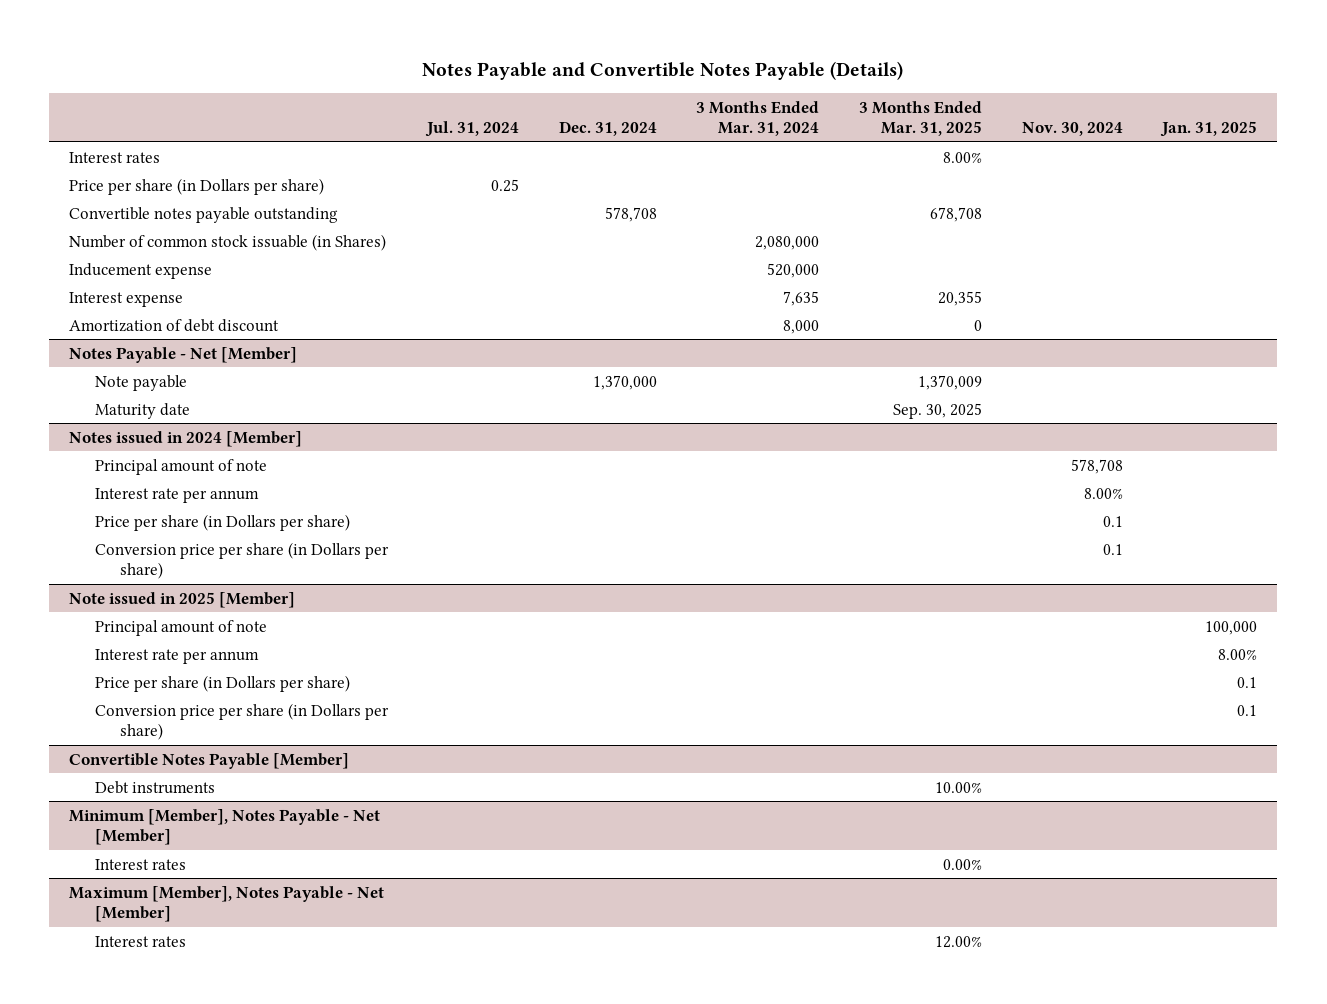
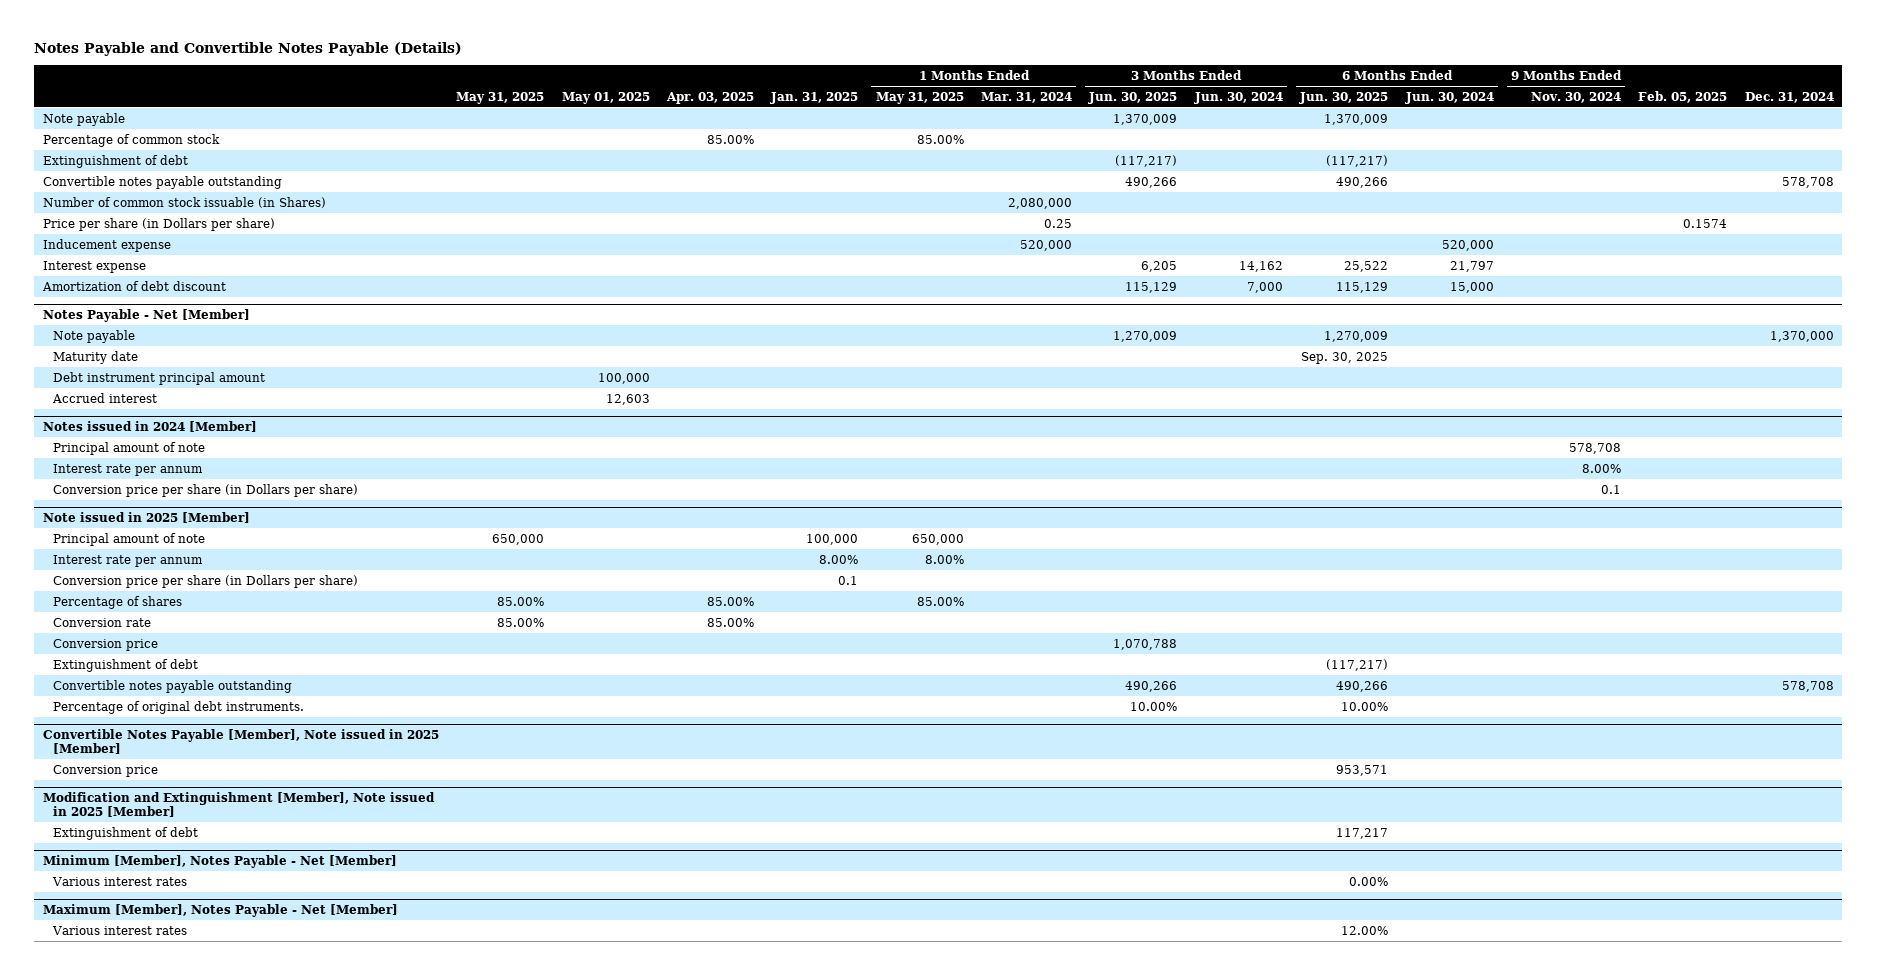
- | Jul. 31, 2024 | Dec. 31, 2024 | 3 Months Ended Mar. 31, 2024 | 3 Months Ended Mar. 31, 2025 | Nov. 30, 2024 | Jan. 31, 2025
+ | May 31, 2025 | May 01, 2025 | Apr. 03, 2025 | Jan. 31, 2025 | 1 Months Ended May 31, 2025 | 1 Months Ended Mar. 31, 2024 | 3 Months Ended Jun. 30, 2025 | 3 Months Ended Jun. 30, 2024 | 6 Months Ended Jun. 30, 2025 | 6 Months Ended Jun. 30, 2024 | 9 Months Ended Nov. 30, 2024 | Feb. 05, 2025 | Dec. 31, 2024
- Interest rates | | | | 8.00% | |
+ Note payable | | | | | | | 1,370,009 | | 1,370,009 | | | |
+ Percentage of common stock | | | 85.00% | | 85.00% | | | | | | | |
+ Extinguishment of debt | | | | | | | (117,217) | | (117,217) | | | |
moved down: Price per share (in Dollars per share) | | | | | | 0.25 | | | | | | 0.1574 |
@ Notes Payable - Net [Member]
+ Debt instrument principal amount | | 100,000 | | | | | | | | | | |
+ Accrued interest | | 12,603 | | | | | | | | | | |
@ Notes issued in 2024 [Member]
- Price per share (in Dollars per share) | | | | | 0.1 |
@ Note issued in 2025 [Member]
- Price per share (in Dollars per share) | | | | | | 0.1
- Convertible Notes Payable [Member]
- Debt instruments | | | | 10.00% | |
@ Note issued in 2025 [Member]
+ Percentage of shares | 85.00% | | 85.00% | | 85.00% | | | | | | | |
+ Conversion rate | 85.00% | | 85.00% | | | | | | | | | |
+ Conversion price | | | | | | | 1,070,788 | | | | | |
+ Extinguishment of debt | | | | | | | | | (117,217) | | | |
+ Convertible notes payable outstanding | | | | | | | 490,266 | | 490,266 | | | | 578,708
+ Percentage of original debt instruments. | | | | | | | 10.00% | | 10.00% | | | |
+ Convertible Notes Payable [Member], Note issued in 2025 [Member]
+ Conversion price | | | | | | | | | 953,571 | | | |
+ Modification and Extinguishment [Member], Note issued in 2025 [Member]
+ Extinguishment of debt | | | | | | | | | 117,217 | | | |
@ Minimum [Member], Notes Payable - Net [Member]
- Interest rates | | | | 0.00% | |
+ Various interest rates | | | | | | | | | 0.00% | | | |
@ Maximum [Member], Notes Payable - Net [Member]
- Interest rates | | | | 12.00% | |
+ Various interest rates | | | | | | | | | 12.00% | | | |

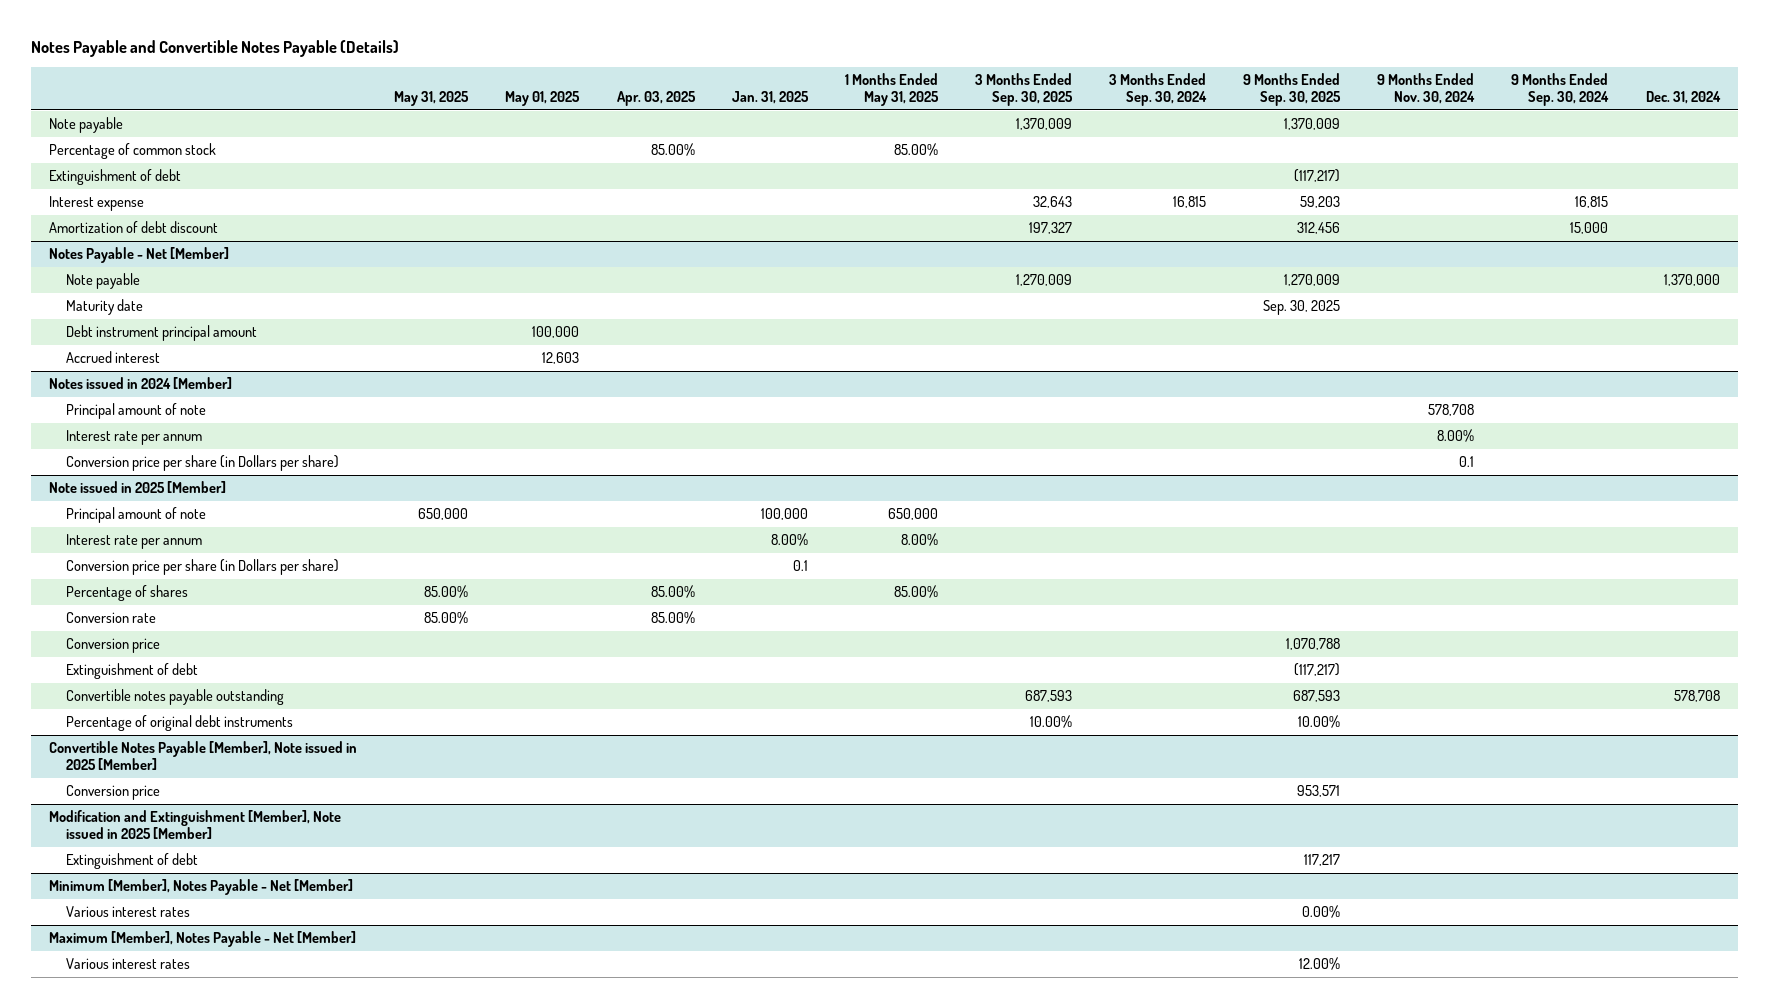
- | May 31, 2025 | May 01, 2025 | Apr. 03, 2025 | Jan. 31, 2025 | 1 Months Ended May 31, 2025 | 1 Months Ended Mar. 31, 2024 | 3 Months Ended Jun. 30, 2025 | 3 Months Ended Jun. 30, 2024 | 6 Months Ended Jun. 30, 2025 | 6 Months Ended Jun. 30, 2024 | 9 Months Ended Nov. 30, 2024 | Feb. 05, 2025 | Dec. 31, 2024
+ | May 31, 2025 | May 01, 2025 | Apr. 03, 2025 | Jan. 31, 2025 | 1 Months Ended May 31, 2025 | 3 Months Ended Sep. 30, 2025 | 3 Months Ended Sep. 30, 2024 | 9 Months Ended Sep. 30, 2025 | 9 Months Ended Nov. 30, 2024 | 9 Months Ended Sep. 30, 2024 | Dec. 31, 2024
- Convertible notes payable outstanding | | | | | | | 490,266 | | 490,266 | | | | 578,708
- Number of common stock issuable (in Shares) | | | | | | 2,080,000 | | | | | | |
- Price per share (in Dollars per share) | | | | | | 0.25 | | | | | | 0.1574 |
- Inducement expense | | | | | | 520,000 | | | | 520,000 | | |
@ Note issued in 2025 [Member]
- Percentage of original debt instruments. | | | | | | | 10.00% | | 10.00% | | | |
+ Percentage of original debt instruments | | | | | | 10.00% | | 10.00% | | |

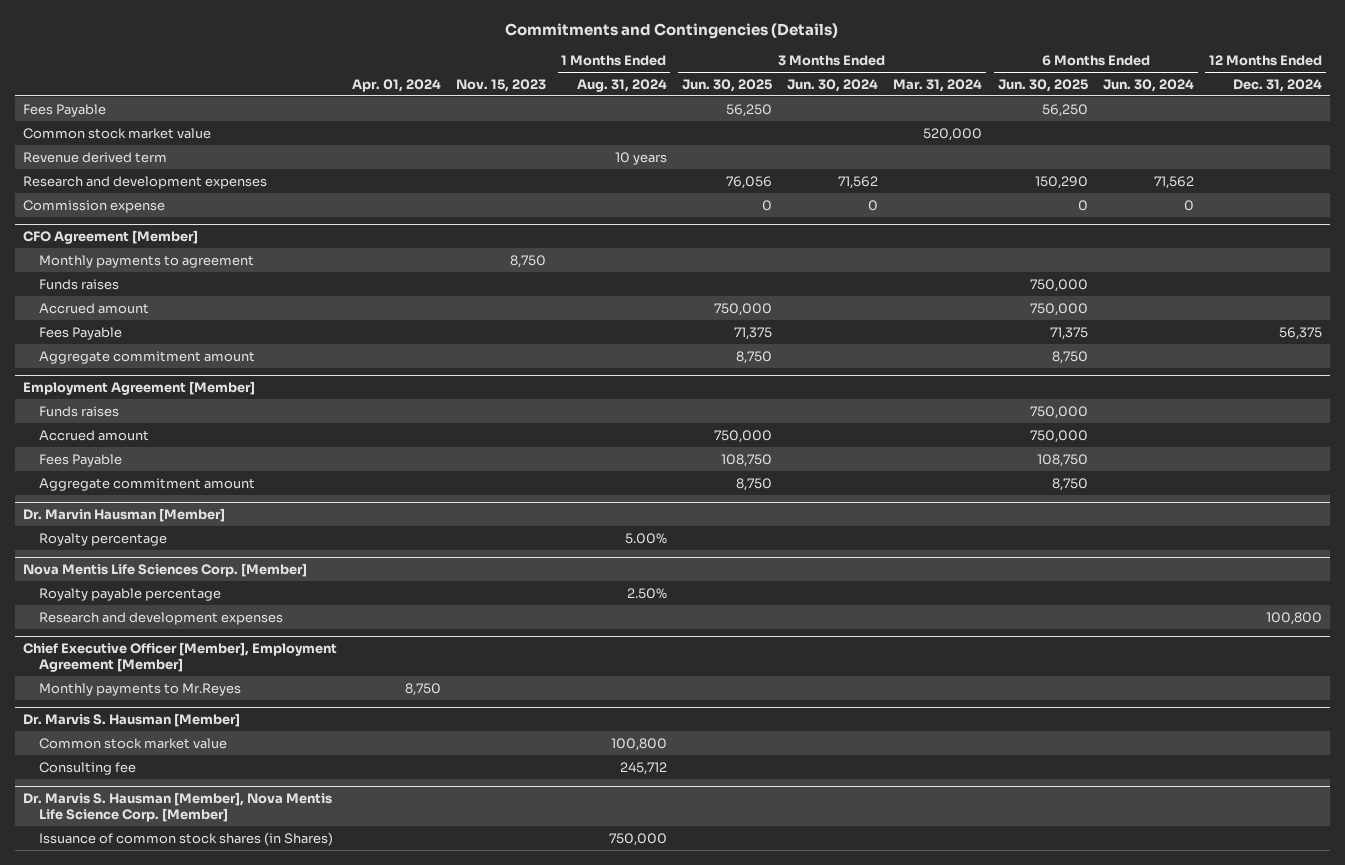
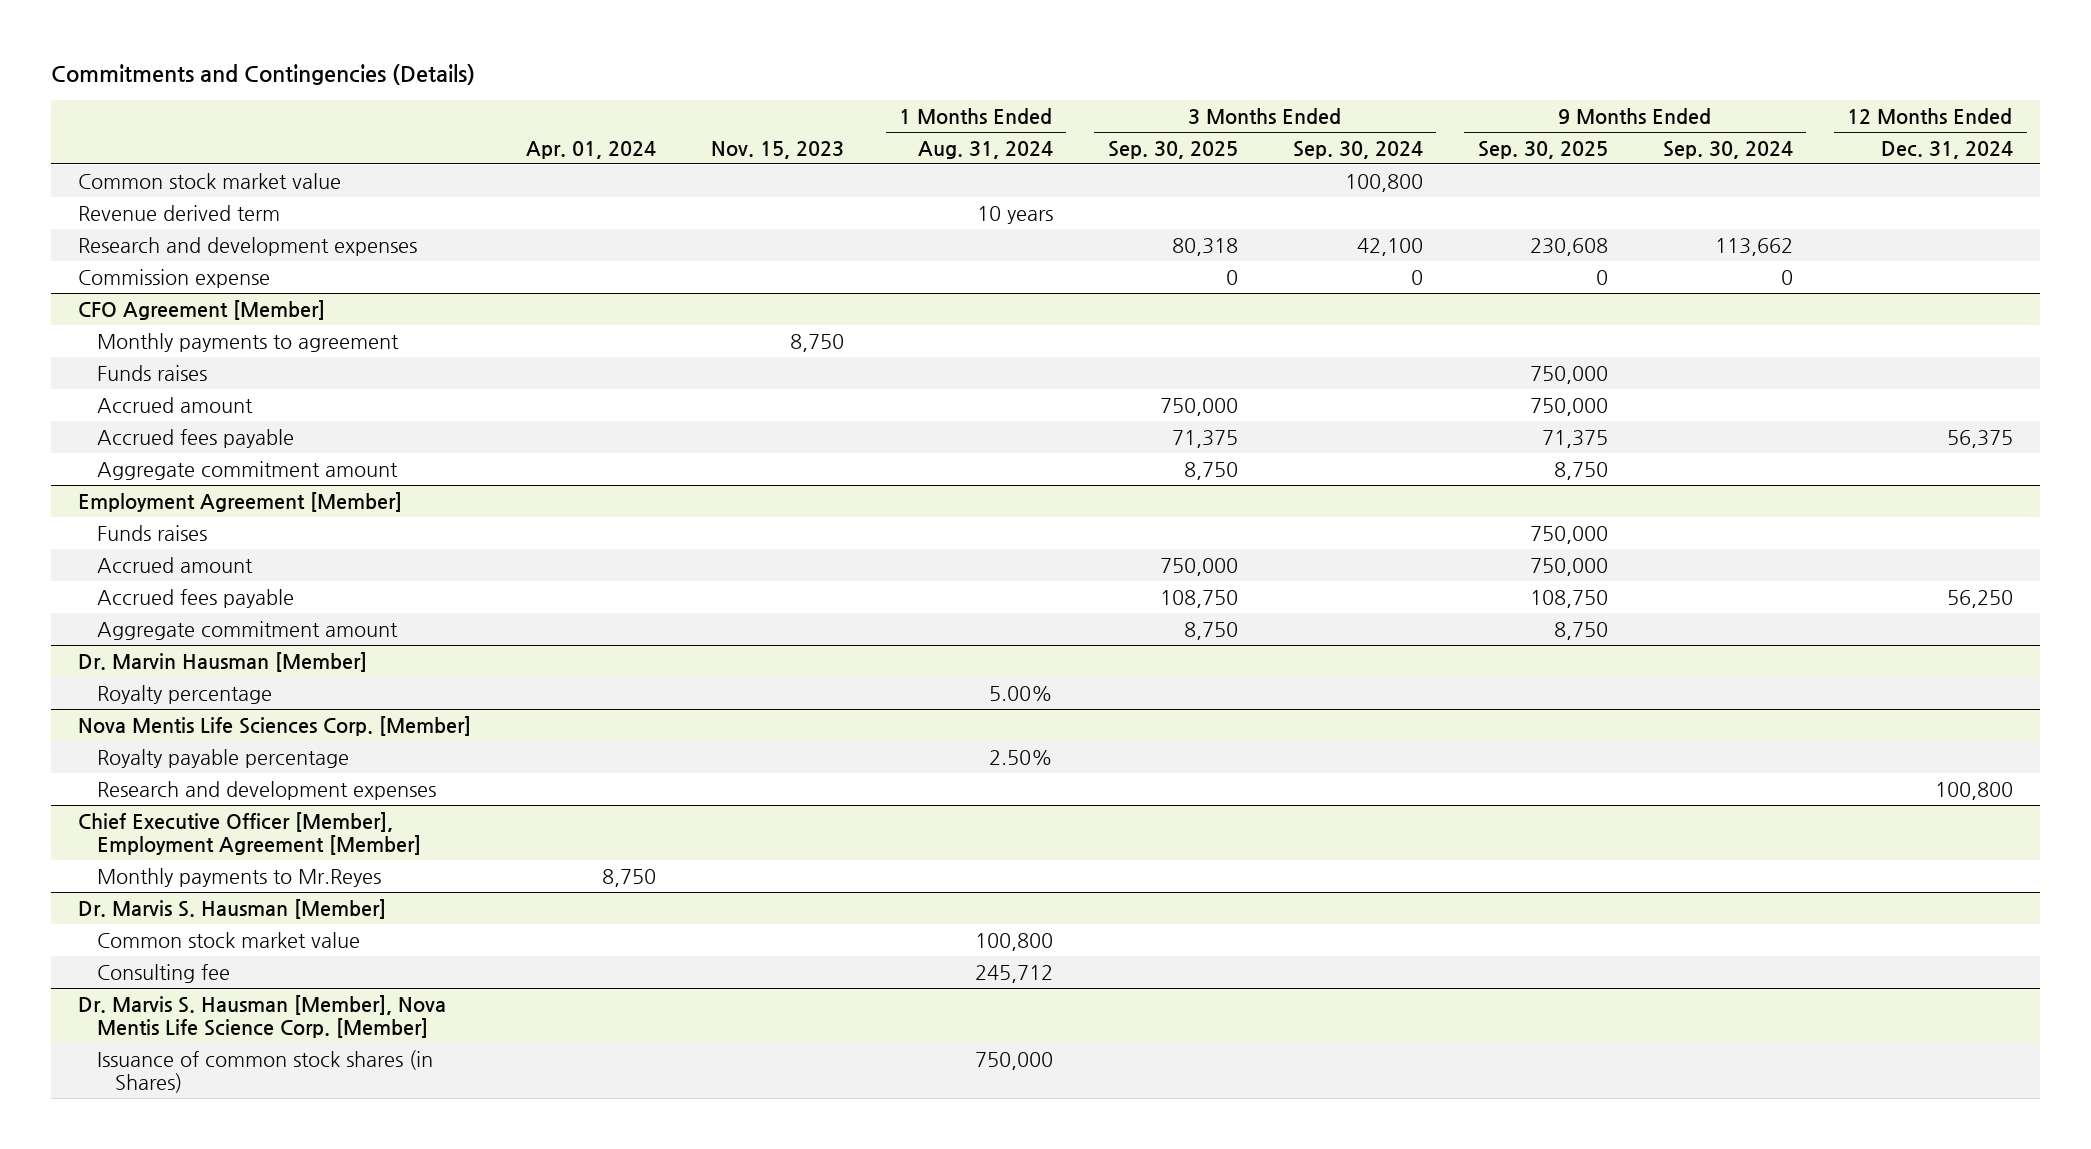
- | Apr. 01, 2024 | Nov. 15, 2023 | 1 Months Ended Aug. 31, 2024 | 3 Months Ended Jun. 30, 2025 | 3 Months Ended Jun. 30, 2024 | 3 Months Ended Mar. 31, 2024 | 6 Months Ended Jun. 30, 2025 | 6 Months Ended Jun. 30, 2024 | 12 Months Ended Dec. 31, 2024
+ | Apr. 01, 2024 | Nov. 15, 2023 | 1 Months Ended Aug. 31, 2024 | 3 Months Ended Sep. 30, 2025 | 3 Months Ended Sep. 30, 2024 | 9 Months Ended Sep. 30, 2025 | 9 Months Ended Sep. 30, 2024 | 12 Months Ended Dec. 31, 2024
- Fees Payable | | | | 56,250 | | | 56,250 | |
@ CFO Agreement [Member]
- Fees Payable | | | | 71,375 | | | 71,375 | | 56,375
+ Accrued fees payable | | | | 71,375 | | 71,375 | | 56,375
@ Employment Agreement [Member]
- Fees Payable | | | | 108,750 | | | 108,750 | |
+ Accrued fees payable | | | | 108,750 | | 108,750 | | 56,250

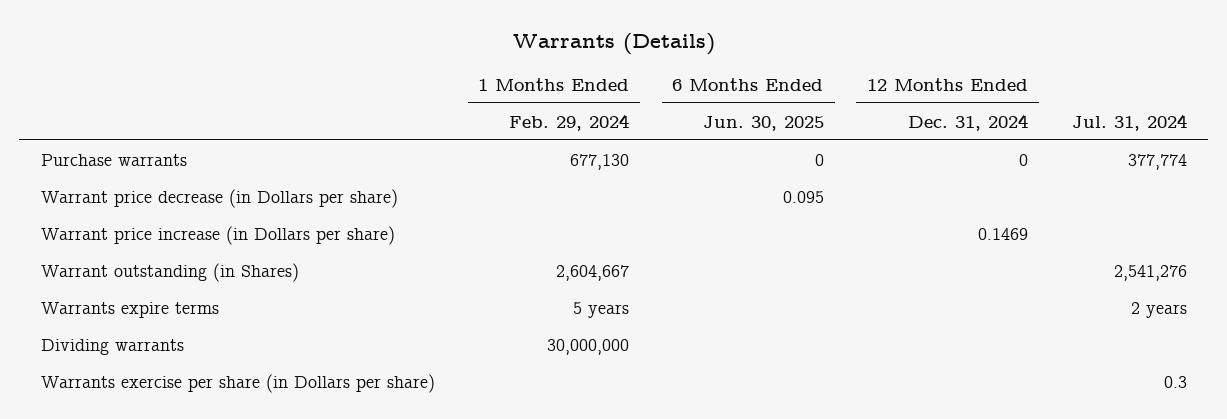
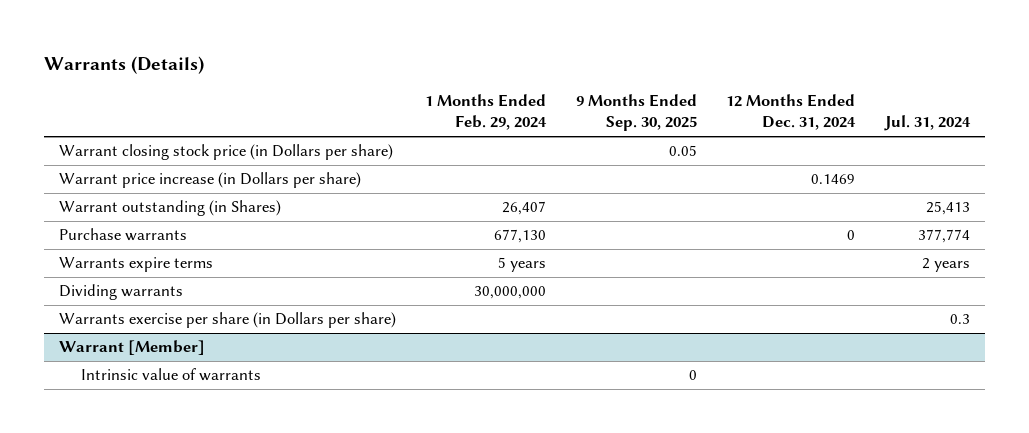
- | 1 Months Ended Feb. 29, 2024 | 6 Months Ended Jun. 30, 2025 | 12 Months Ended Dec. 31, 2024 | Jul. 31, 2024
+ | 1 Months Ended Feb. 29, 2024 | 9 Months Ended Sep. 30, 2025 | 12 Months Ended Dec. 31, 2024 | Jul. 31, 2024
- Warrant price decrease (in Dollars per share) | | 0.095 | |
+ Warrant closing stock price (in Dollars per share) | | 0.05 | |
- Warrant outstanding (in Shares) | 2,604,667 | | | 2,541,276
+ Warrant outstanding (in Shares) | 26,407 | | | 25,413
moved down: Purchase warrants | 677,130 | | 0 | 377,774
+ Warrant [Member]
+ Intrinsic value of warrants | | 0 | |

